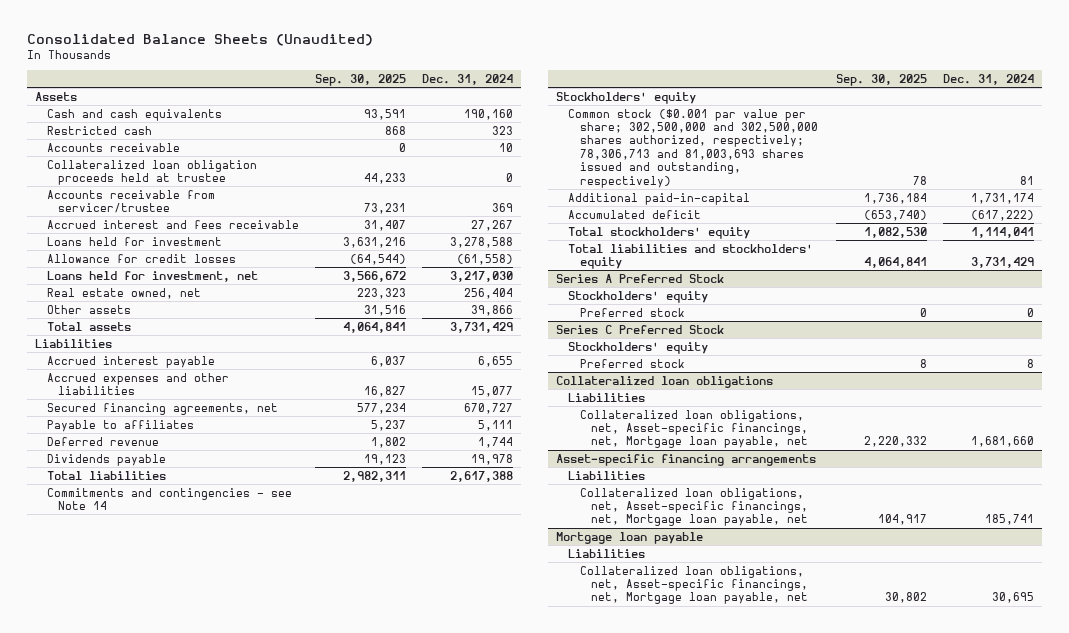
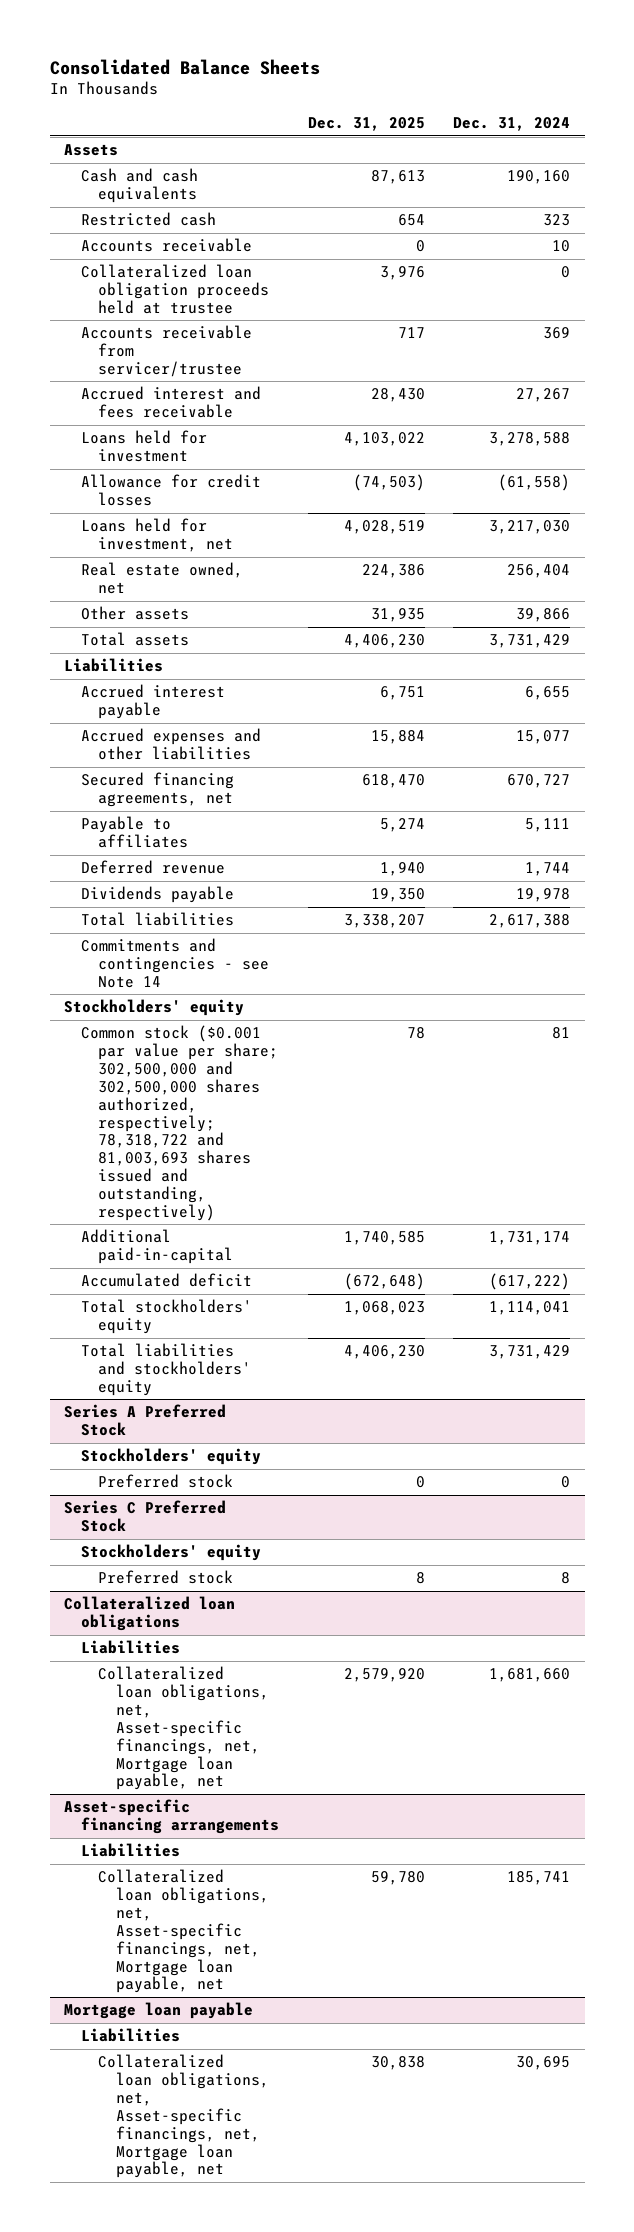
- Consolidated Balance Sheets (Unaudited)
+ Consolidated Balance Sheets
- | Sep. 30, 2025 | Dec. 31, 2024
+ | Dec. 31, 2025 | Dec. 31, 2024
- Common stock ($0.001 par value per share; 302,500,000 and 302,500,000 shares authorized, respectively; 78,306,713 and 81,003,693 shares issued and outstanding, respectively) | 78 | 81
+ Common stock ($0.001 par value per share; 302,500,000 and 302,500,000 shares authorized, respectively; 78,318,722 and 81,003,693 shares issued and outstanding, respectively) | 78 | 81

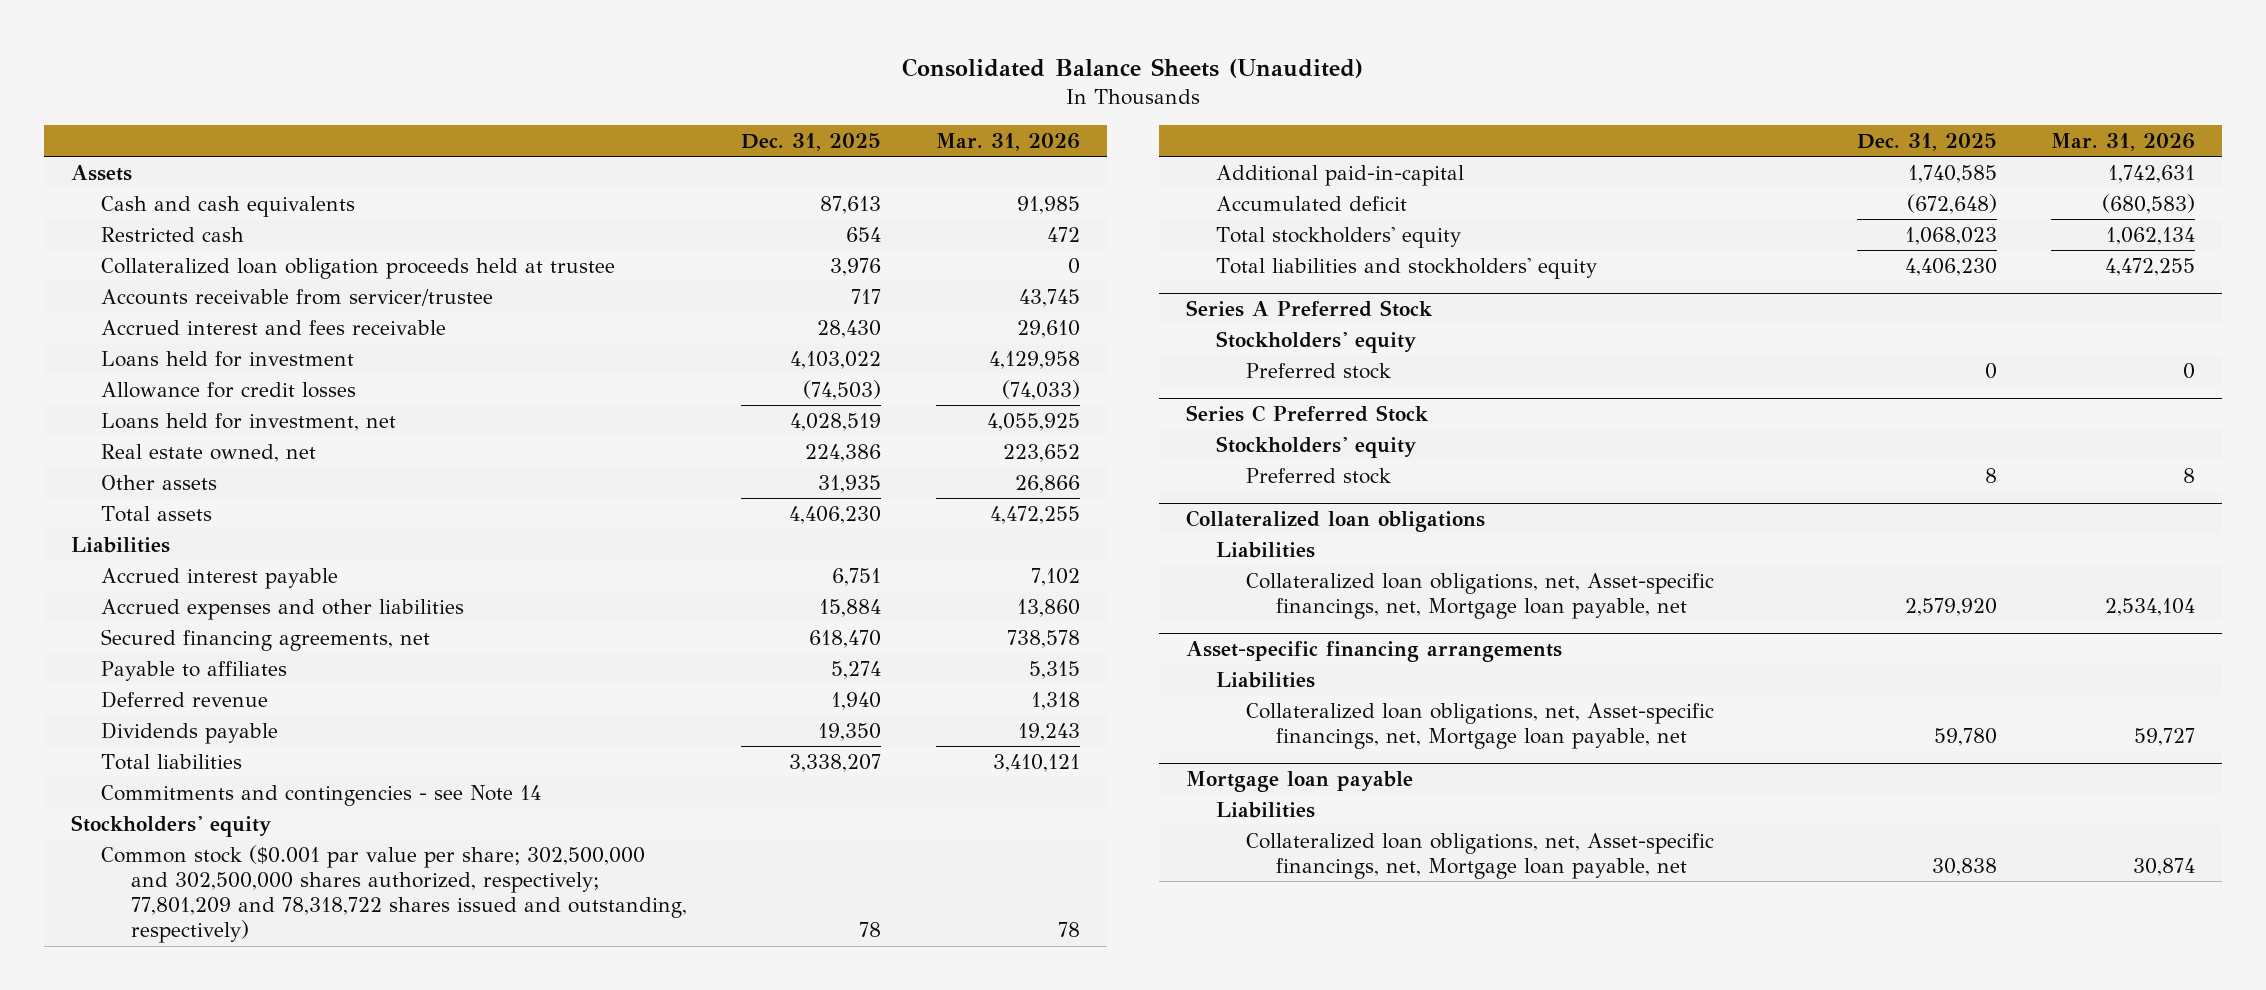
- Consolidated Balance Sheets
+ Consolidated Balance Sheets (Unaudited)
- | Dec. 31, 2025 | Dec. 31, 2024
+ | Dec. 31, 2025 | Mar. 31, 2026
- Accounts receivable | 0 | 10
- Common stock ($0.001 par value per share; 302,500,000 and 302,500,000 shares authorized, respectively; 78,318,722 and 81,003,693 shares issued and outstanding, respectively) | 78 | 81
+ Common stock ($0.001 par value per share; 302,500,000 and 302,500,000 shares authorized, respectively; 77,801,209 and 78,318,722 shares issued and outstanding, respectively) | 78 | 78

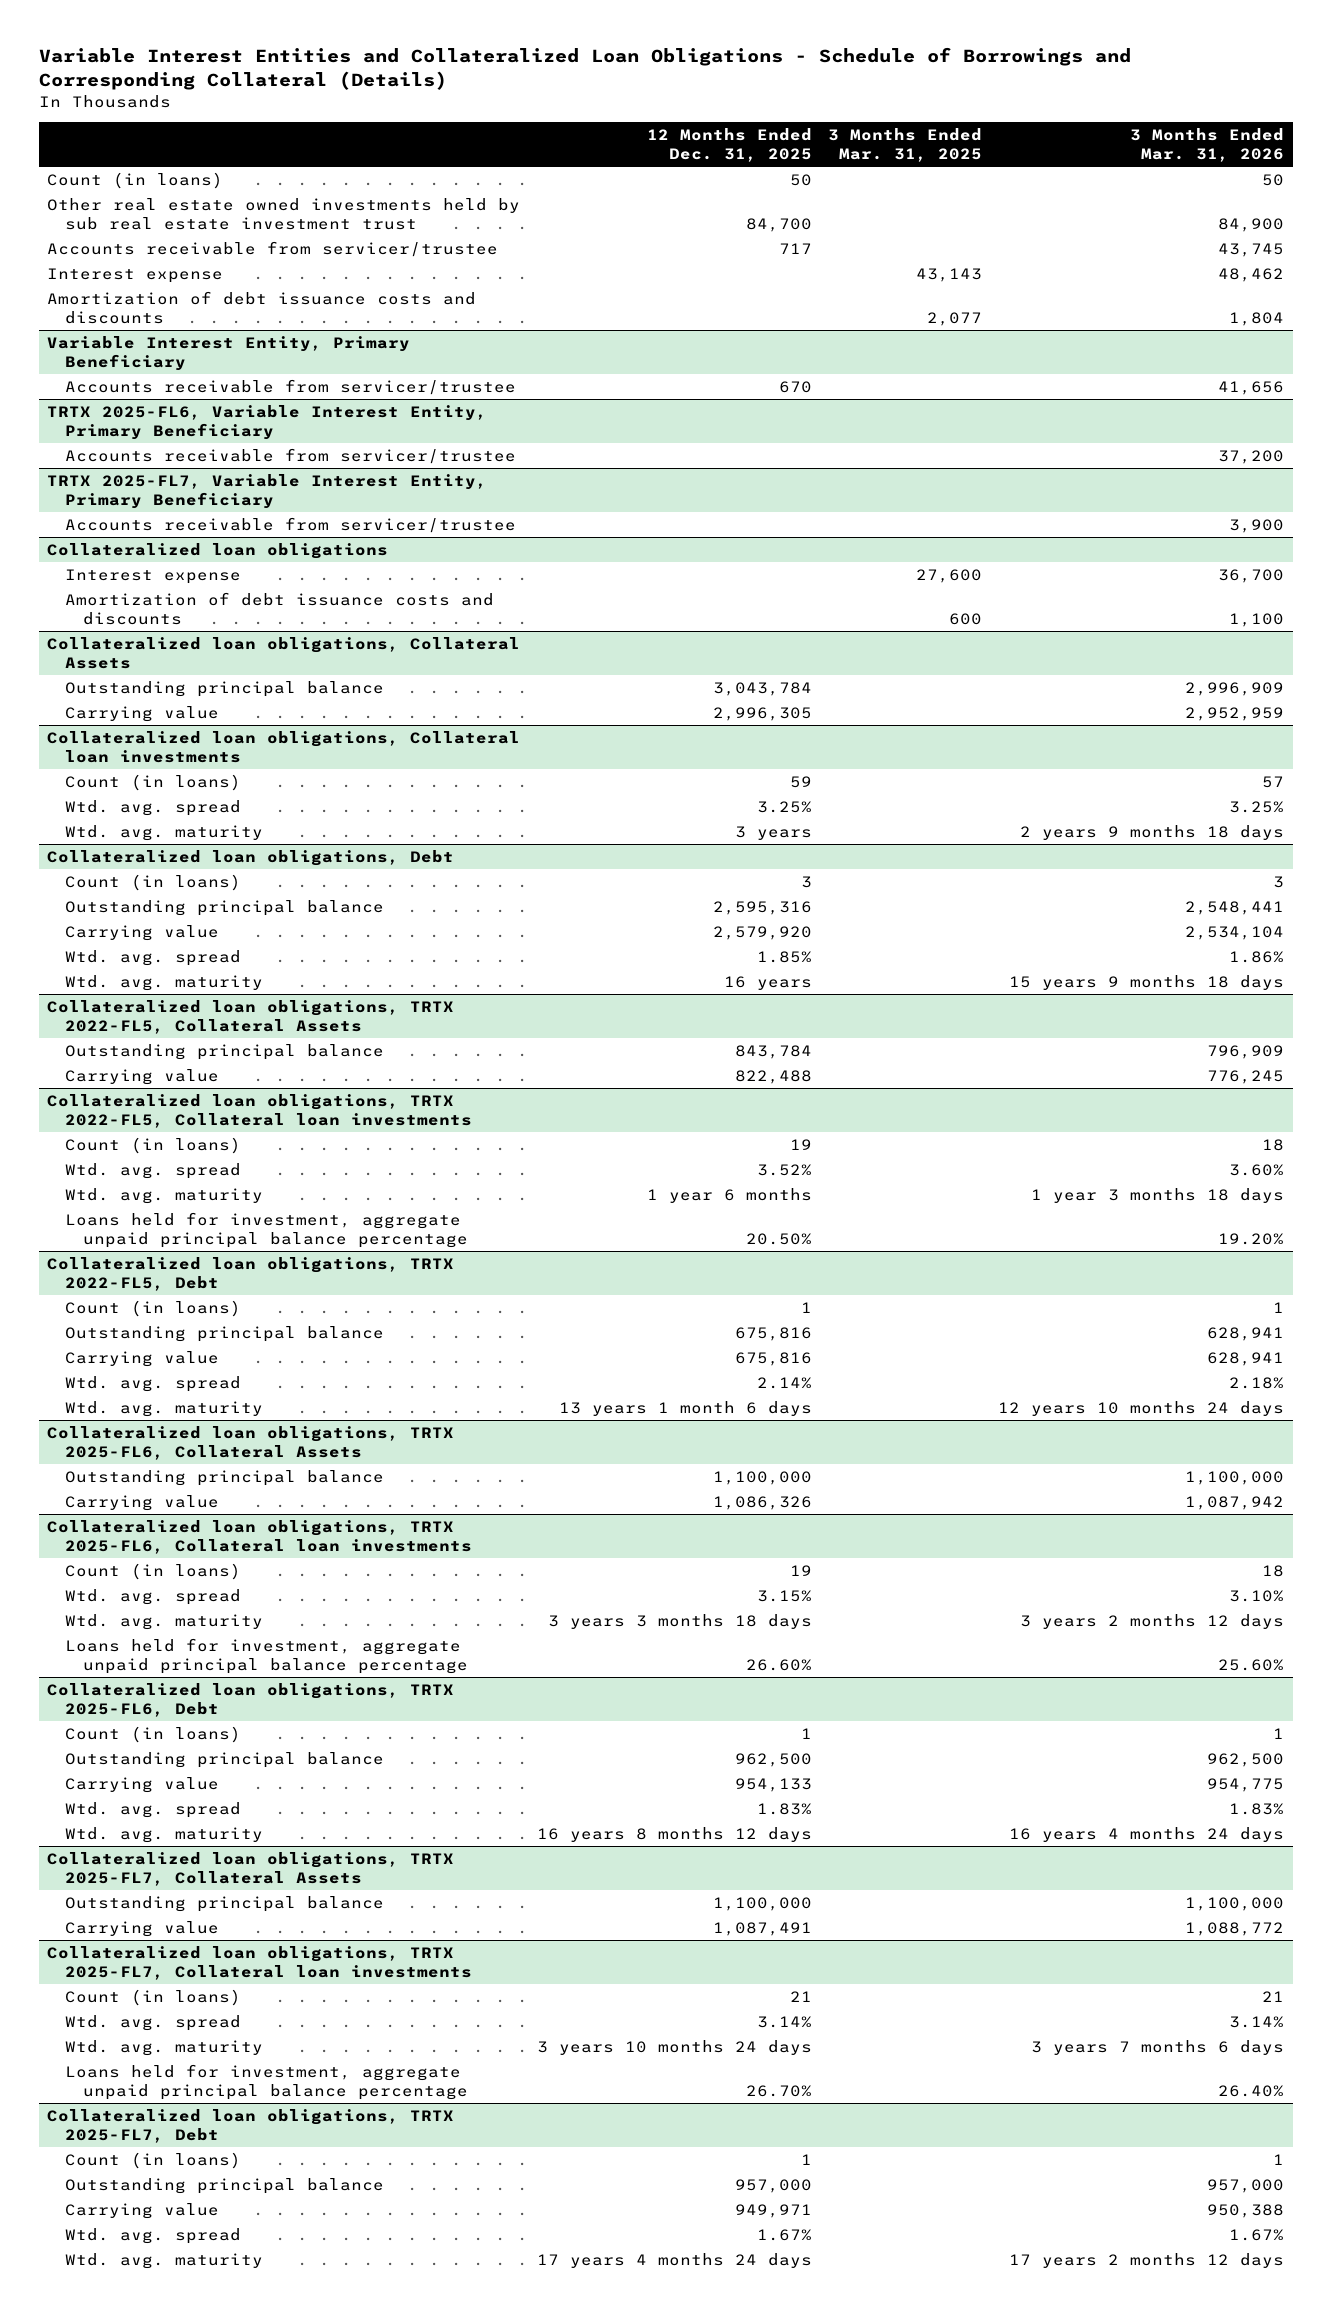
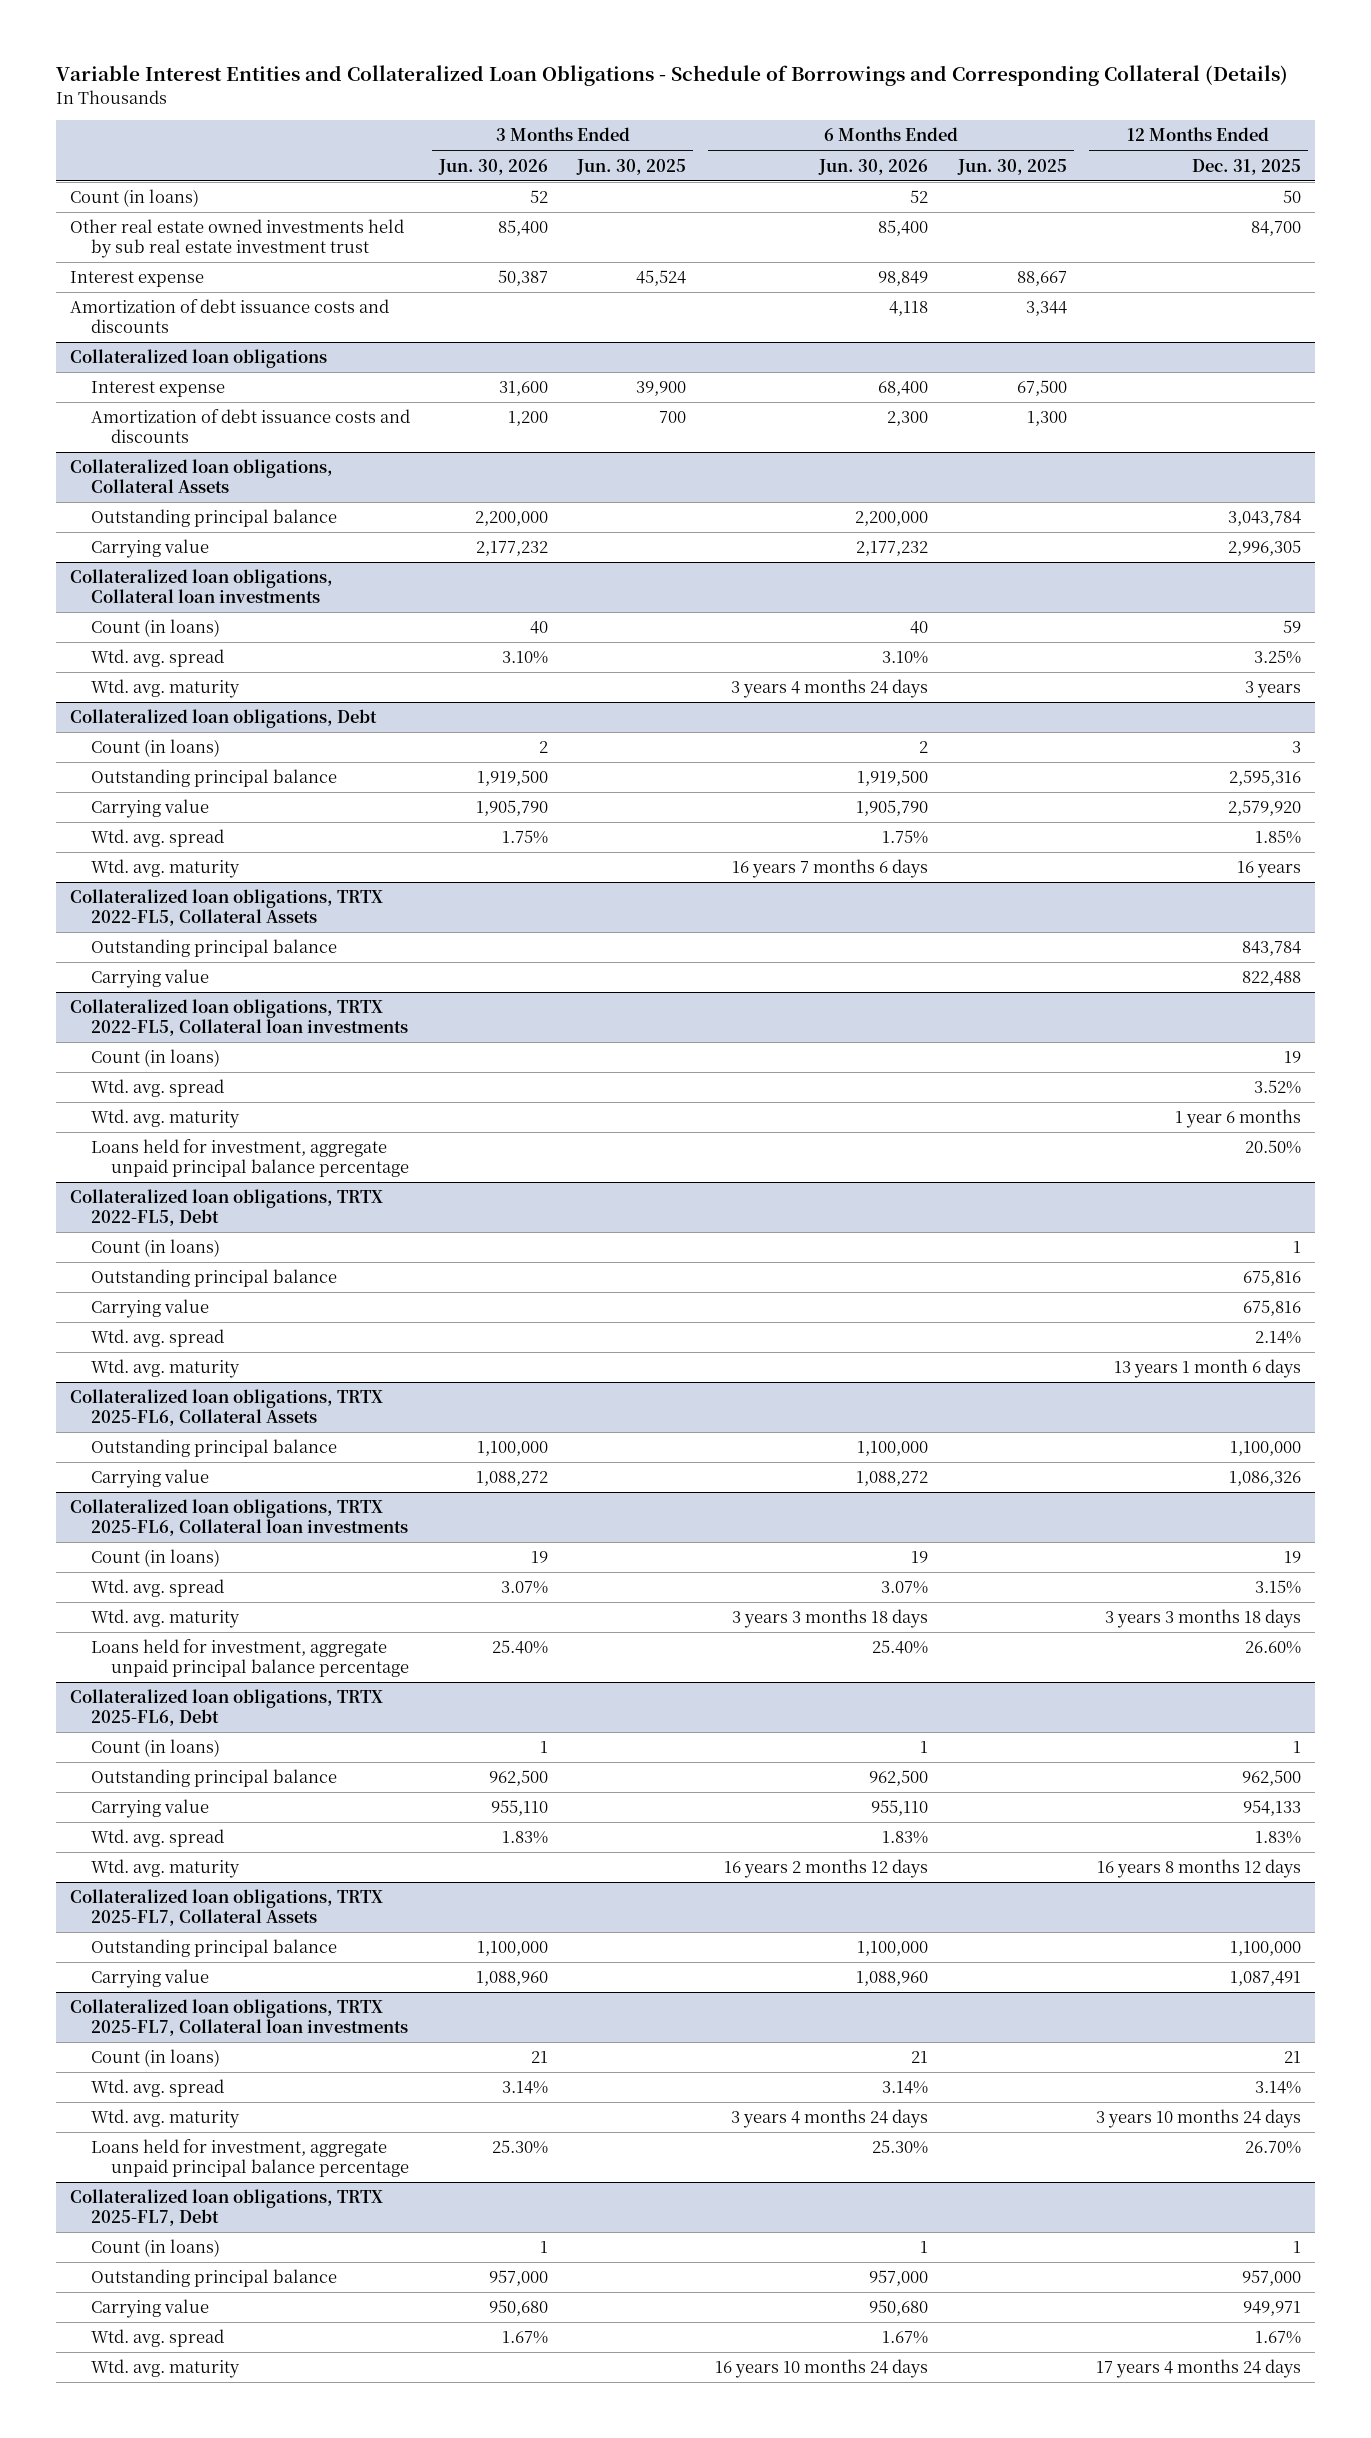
- | 12 Months Ended Dec. 31, 2025 | 3 Months Ended Mar. 31, 2025 | 3 Months Ended Mar. 31, 2026
+ | 3 Months Ended Jun. 30, 2026 | 3 Months Ended Jun. 30, 2025 | 6 Months Ended Jun. 30, 2026 | 6 Months Ended Jun. 30, 2025 | 12 Months Ended Dec. 31, 2025
- Accounts receivable from servicer/trustee | 717 | | 43,745
- Variable Interest Entity, Primary Beneficiary
- Accounts receivable from servicer/trustee | 670 | | 41,656
- TRTX 2025-FL6, Variable Interest Entity, Primary Beneficiary
- Accounts receivable from servicer/trustee | | | 37,200
- TRTX 2025-FL7, Variable Interest Entity, Primary Beneficiary
- Accounts receivable from servicer/trustee | | | 3,900

